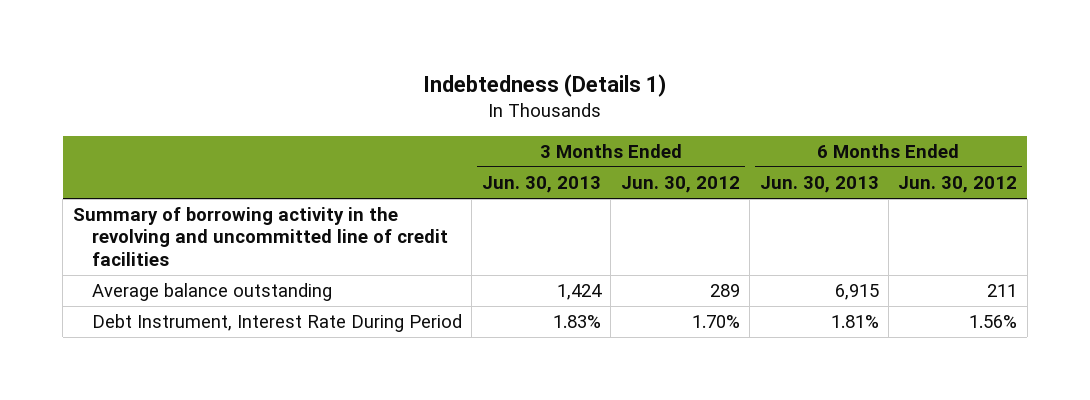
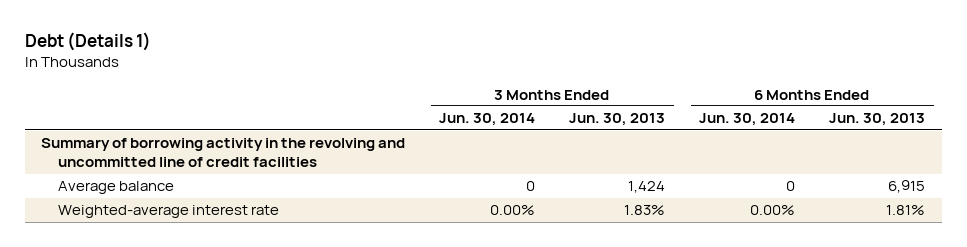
- Indebtedness (Details 1)
+ Debt (Details 1)
- | 3 Months Ended Jun. 30, 2013 | 3 Months Ended Jun. 30, 2012 | 6 Months Ended Jun. 30, 2013 | 6 Months Ended Jun. 30, 2012
+ | 3 Months Ended Jun. 30, 2014 | 3 Months Ended Jun. 30, 2013 | 6 Months Ended Jun. 30, 2014 | 6 Months Ended Jun. 30, 2013
- Average balance outstanding | 1,424 | 289 | 6,915 | 211
- Debt Instrument, Interest Rate During Period | 1.83% | 1.70% | 1.81% | 1.56%
+ Average balance | 0 | 1,424 | 0 | 6,915
+ Weighted-average interest rate | 0.00% | 1.83% | 0.00% | 1.81%

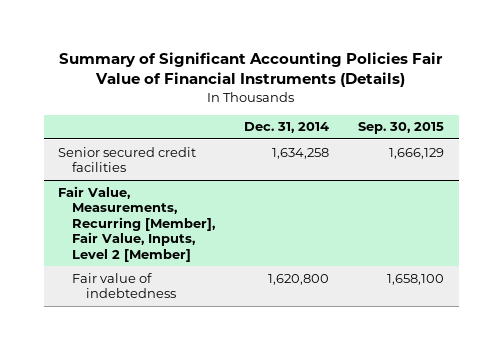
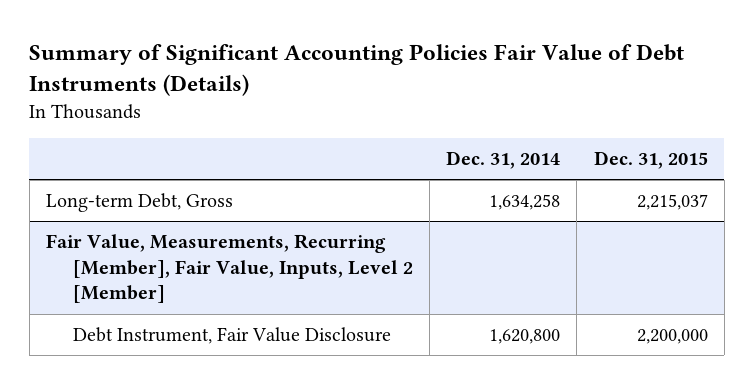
- Summary of Significant Accounting Policies Fair Value of Financial Instruments (Details)
+ Summary of Significant Accounting Policies Fair Value of Debt Instruments (Details)
- | Dec. 31, 2014 | Sep. 30, 2015
+ | Dec. 31, 2014 | Dec. 31, 2015
- Senior secured credit facilities | 1,634,258 | 1,666,129
+ Long-term Debt, Gross | 1,634,258 | 2,215,037
@ Fair Value, Measurements, Recurring [Member], Fair Value, Inputs, Level 2 [Member]
- Fair value of indebtedness | 1,620,800 | 1,658,100
+ Debt Instrument, Fair Value Disclosure | 1,620,800 | 2,200,000

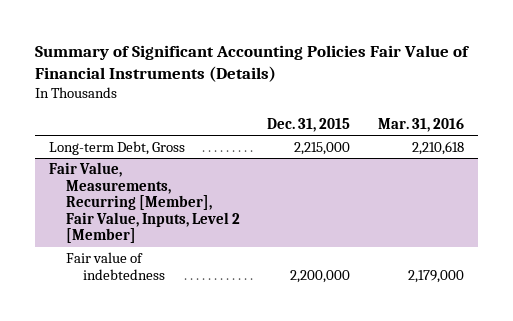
- Summary of Significant Accounting Policies Fair Value of Debt Instruments (Details)
+ Summary of Significant Accounting Policies Fair Value of Financial Instruments (Details)
- | Dec. 31, 2014 | Dec. 31, 2015
+ | Dec. 31, 2015 | Mar. 31, 2016
- Long-term Debt, Gross | 1,634,258 | 2,215,037
+ Long-term Debt, Gross | 2,215,000 | 2,210,618
@ Fair Value, Measurements, Recurring [Member], Fair Value, Inputs, Level 2 [Member]
- Debt Instrument, Fair Value Disclosure | 1,620,800 | 2,200,000
+ Fair value of indebtedness | 2,200,000 | 2,179,000

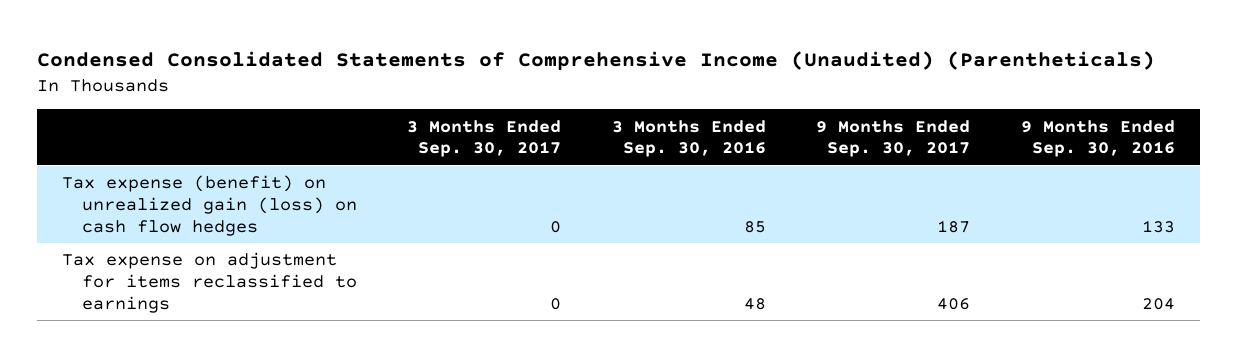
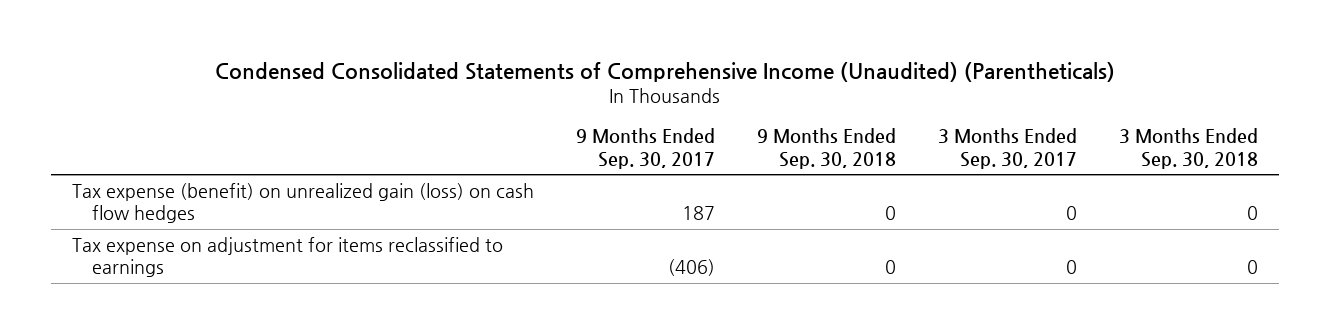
- | 3 Months Ended Sep. 30, 2017 | 3 Months Ended Sep. 30, 2016 | 9 Months Ended Sep. 30, 2017 | 9 Months Ended Sep. 30, 2016
+ | 9 Months Ended Sep. 30, 2017 | 9 Months Ended Sep. 30, 2018 | 3 Months Ended Sep. 30, 2017 | 3 Months Ended Sep. 30, 2018
- Tax expense on adjustment for items reclassified to earnings | 0 | 48 | 406 | 204
+ Tax expense on adjustment for items reclassified to earnings | (406) | 0 | 0 | 0

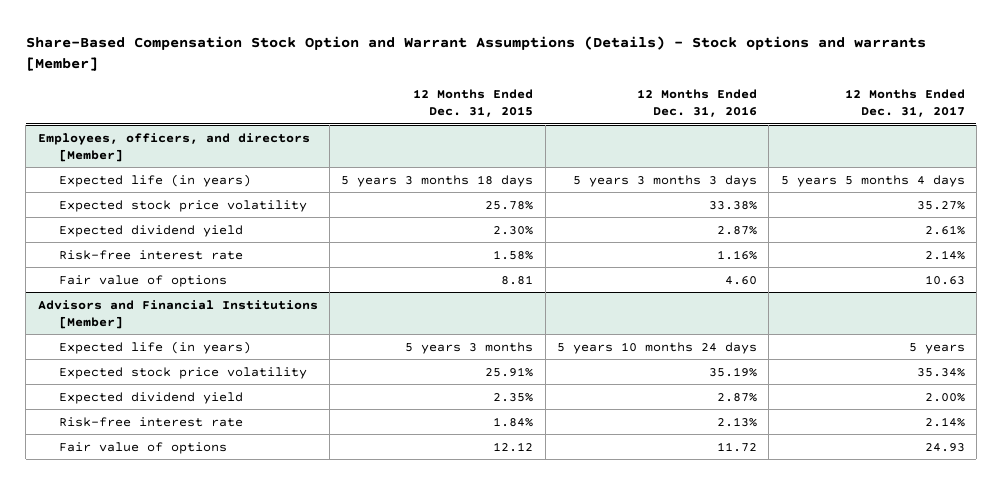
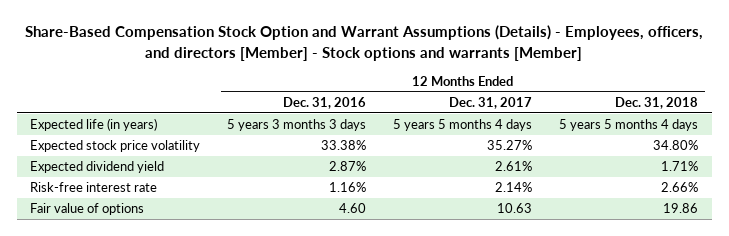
- Share-Based Compensation Stock Option and Warrant Assumptions (Details) - Stock options and warrants [Member]
+ Share-Based Compensation Stock Option and Warrant Assumptions (Details) - Employees, officers, and directors [Member] - Stock options and warrants [Member]
- | 12 Months Ended Dec. 31, 2015 | 12 Months Ended Dec. 31, 2016 | 12 Months Ended Dec. 31, 2017
+ | 12 Months Ended Dec. 31, 2016 | 12 Months Ended Dec. 31, 2017 | 12 Months Ended Dec. 31, 2018
- Employees, officers, and directors [Member]
- Advisors and Financial Institutions [Member]
- Expected life (in years) | 5 years 3 months | 5 years 10 months 24 days | 5 years
- Expected stock price volatility | 25.91% | 35.19% | 35.34%
- Expected dividend yield | 2.35% | 2.87% | 2.00%
- Risk-free interest rate | 1.84% | 2.13% | 2.14%
- Fair value of options | 12.12 | 11.72 | 24.93

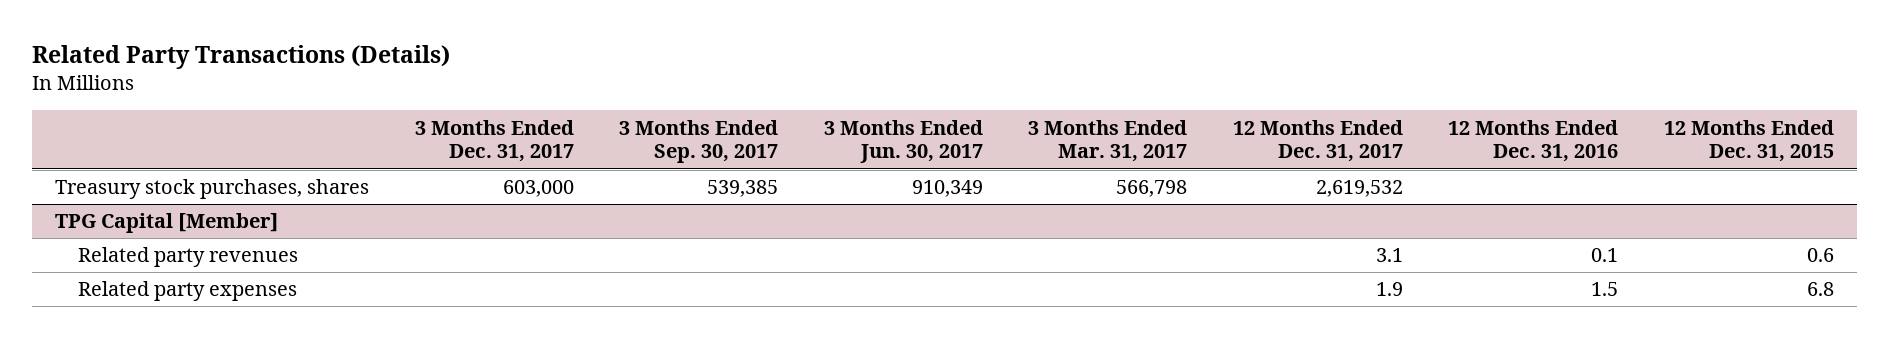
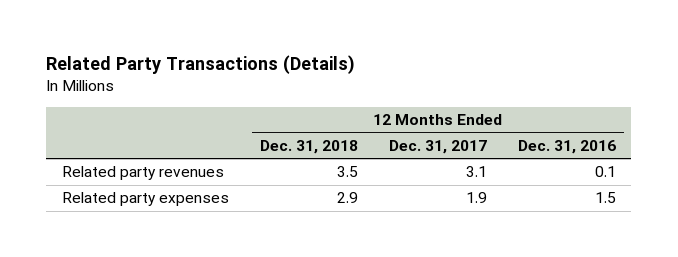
- | 3 Months Ended Dec. 31, 2017 | 3 Months Ended Sep. 30, 2017 | 3 Months Ended Jun. 30, 2017 | 3 Months Ended Mar. 31, 2017 | 12 Months Ended Dec. 31, 2017 | 12 Months Ended Dec. 31, 2016 | 12 Months Ended Dec. 31, 2015
+ | 12 Months Ended Dec. 31, 2018 | 12 Months Ended Dec. 31, 2017 | 12 Months Ended Dec. 31, 2016
- Treasury stock purchases, shares | 603,000 | 539,385 | 910,349 | 566,798 | 2,619,532 | |
- TPG Capital [Member]

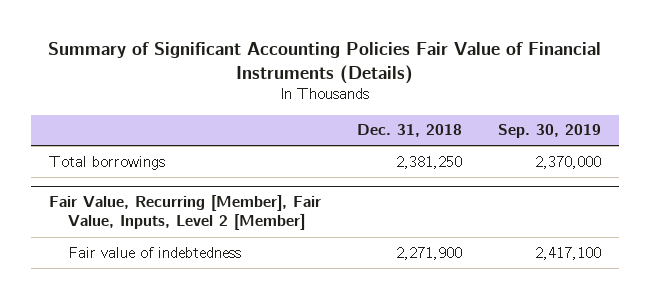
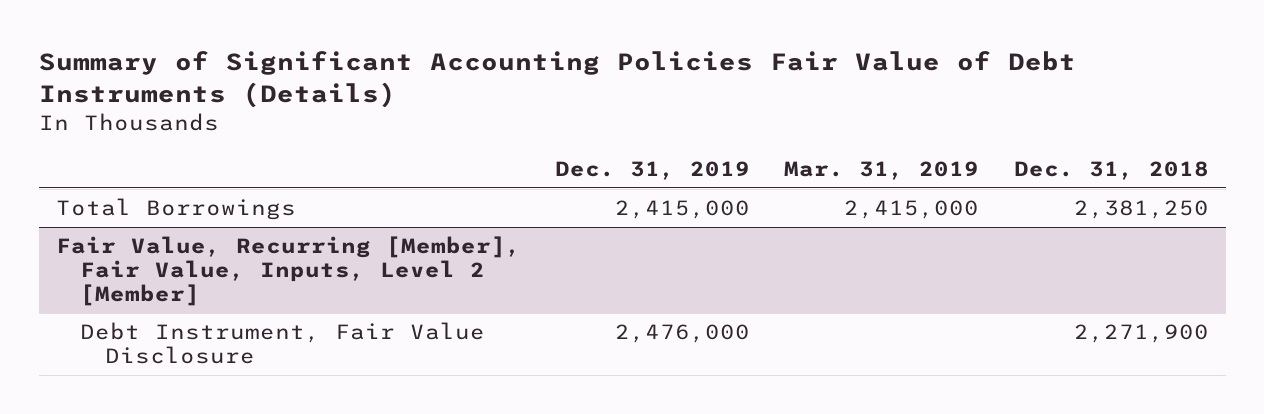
- Summary of Significant Accounting Policies Fair Value of Financial Instruments (Details)
+ Summary of Significant Accounting Policies Fair Value of Debt Instruments (Details)
- | Dec. 31, 2018 | Sep. 30, 2019
+ | Dec. 31, 2019 | Mar. 31, 2019 | Dec. 31, 2018
- Total borrowings | 2,381,250 | 2,370,000
+ Total Borrowings | 2,415,000 | 2,415,000 | 2,381,250
@ Fair Value, Recurring [Member], Fair Value, Inputs, Level 2 [Member]
- Fair value of indebtedness | 2,271,900 | 2,417,100
+ Debt Instrument, Fair Value Disclosure | 2,476,000 | | 2,271,900

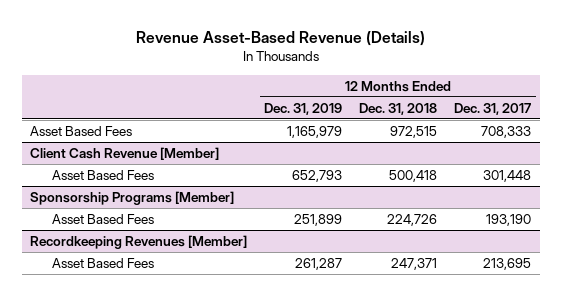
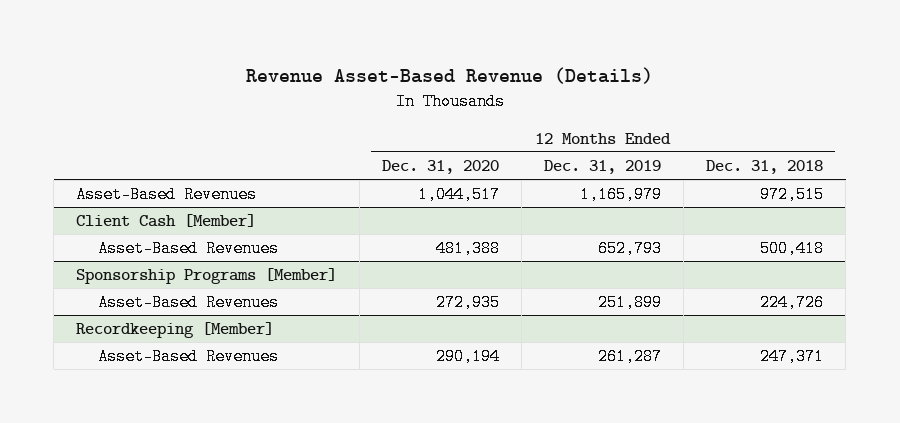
- | 12 Months Ended Dec. 31, 2019 | 12 Months Ended Dec. 31, 2018 | 12 Months Ended Dec. 31, 2017
+ | 12 Months Ended Dec. 31, 2020 | 12 Months Ended Dec. 31, 2019 | 12 Months Ended Dec. 31, 2018
- Asset Based Fees | 1,165,979 | 972,515 | 708,333
- Client Cash Revenue [Member]
- Asset Based Fees | 652,793 | 500,418 | 301,448
+ Asset-Based Revenues | 1,044,517 | 1,165,979 | 972,515
+ Client Cash [Member]
+ Asset-Based Revenues | 481,388 | 652,793 | 500,418
@ Sponsorship Programs [Member]
- Asset Based Fees | 251,899 | 224,726 | 193,190
- Recordkeeping Revenues [Member]
- Asset Based Fees | 261,287 | 247,371 | 213,695
@ Sponsorship Programs [Member]
+ Asset-Based Revenues | 272,935 | 251,899 | 224,726
+ Recordkeeping [Member]
+ Asset-Based Revenues | 290,194 | 261,287 | 247,371

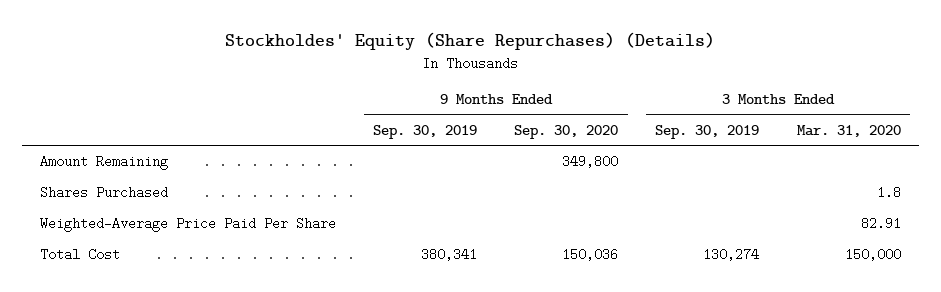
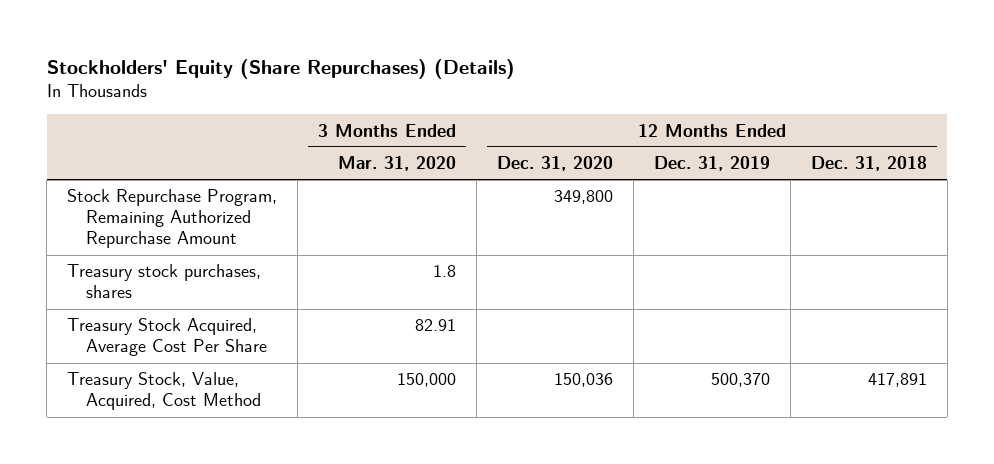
- Stockholdes' Equity (Share Repurchases) (Details)
+ Stockholders' Equity (Share Repurchases) (Details)
- | 9 Months Ended Sep. 30, 2019 | 9 Months Ended Sep. 30, 2020 | 3 Months Ended Sep. 30, 2019 | 3 Months Ended Mar. 31, 2020
+ | 3 Months Ended Mar. 31, 2020 | 12 Months Ended Dec. 31, 2020 | 12 Months Ended Dec. 31, 2019 | 12 Months Ended Dec. 31, 2018
- Amount Remaining | | 349,800 | |
- Shares Purchased | | | | 1.8
- Weighted-Average Price Paid Per Share | | | | 82.91
- Total Cost | 380,341 | 150,036 | 130,274 | 150,000
+ Stock Repurchase Program, Remaining Authorized Repurchase Amount | | 349,800 | |
+ Treasury stock purchases, shares | 1.8 | | |
+ Treasury Stock Acquired, Average Cost Per Share | 82.91 | | |
+ Treasury Stock, Value, Acquired, Cost Method | 150,000 | 150,036 | 500,370 | 417,891

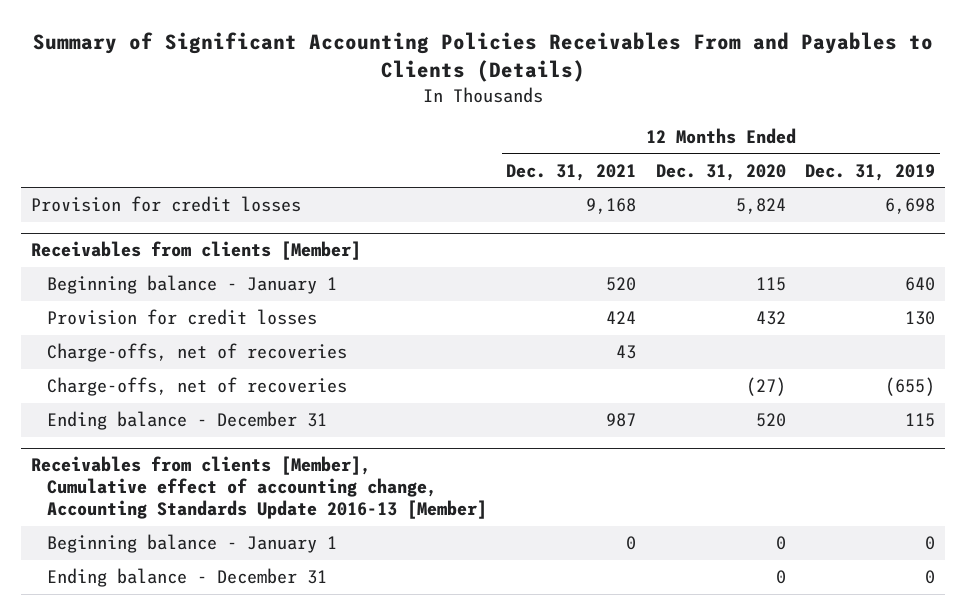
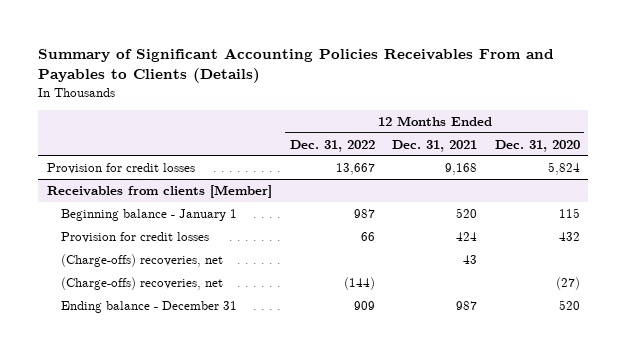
- | 12 Months Ended Dec. 31, 2021 | 12 Months Ended Dec. 31, 2020 | 12 Months Ended Dec. 31, 2019
+ | 12 Months Ended Dec. 31, 2022 | 12 Months Ended Dec. 31, 2021 | 12 Months Ended Dec. 31, 2020
@ Receivables from clients [Member]
- Charge-offs, net of recoveries | 43 | |
- Charge-offs, net of recoveries | | (27) | (655)
+ (Charge-offs) recoveries, net | | 43 |
+ (Charge-offs) recoveries, net | (144) | | (27)
- Receivables from clients [Member], Cumulative effect of accounting change, Accounting Standards Update 2016-13 [Member]
- Beginning balance - January 1 | 0 | 0 | 0
- Ending balance - December 31 | | 0 | 0

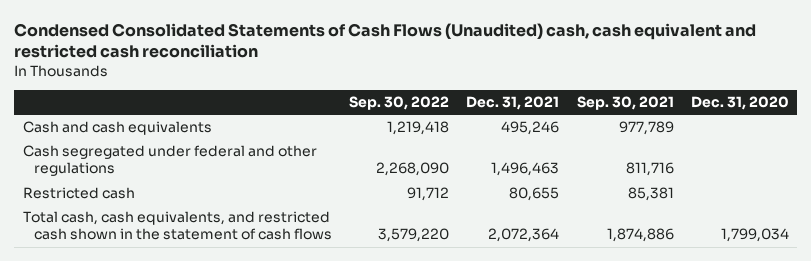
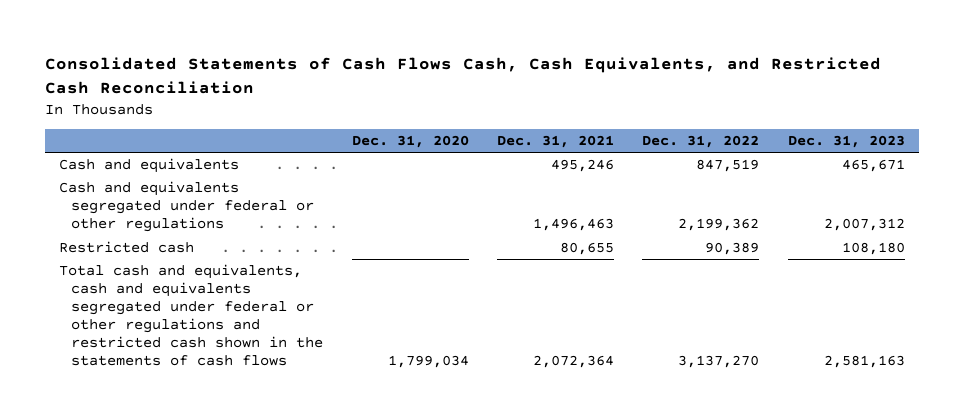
- Condensed Consolidated Statements of Cash Flows (Unaudited) cash, cash equivalent and restricted cash reconciliation
+ Consolidated Statements of Cash Flows Cash, Cash Equivalents, and Restricted Cash Reconciliation
- | Sep. 30, 2022 | Dec. 31, 2021 | Sep. 30, 2021 | Dec. 31, 2020
+ | Dec. 31, 2020 | Dec. 31, 2021 | Dec. 31, 2022 | Dec. 31, 2023
- Cash and cash equivalents | 1,219,418 | 495,246 | 977,789 |
- Cash segregated under federal and other regulations | 2,268,090 | 1,496,463 | 811,716 |
+ Cash and equivalents | | 495,246 | 847,519 | 465,671
+ Cash and equivalents segregated under federal or other regulations | | 1,496,463 | 2,199,362 | 2,007,312
- Total cash, cash equivalents, and restricted cash shown in the statement of cash flows | 3,579,220 | 2,072,364 | 1,874,886 | 1,799,034
+ Total cash and equivalents, cash and equivalents segregated under federal or other regulations and restricted cash shown in the statements of cash flows | 1,799,034 | 2,072,364 | 3,137,270 | 2,581,163

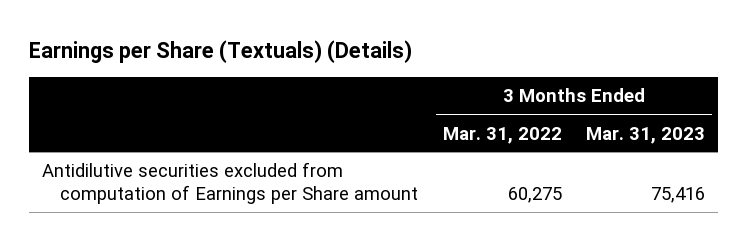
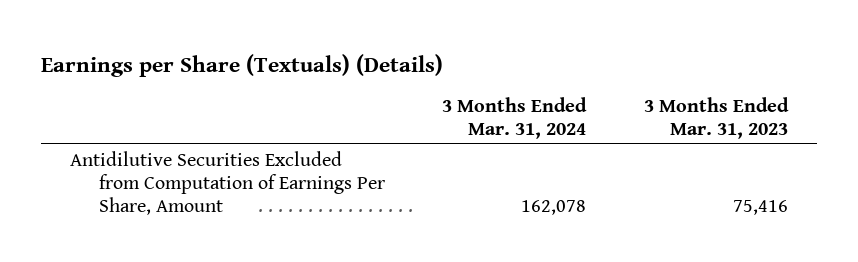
- | 3 Months Ended Mar. 31, 2022 | 3 Months Ended Mar. 31, 2023
+ | 3 Months Ended Mar. 31, 2024 | 3 Months Ended Mar. 31, 2023
- Antidilutive securities excluded from computation of Earnings per Share amount | 60,275 | 75,416
+ Antidilutive Securities Excluded from Computation of Earnings Per Share, Amount | 162,078 | 75,416

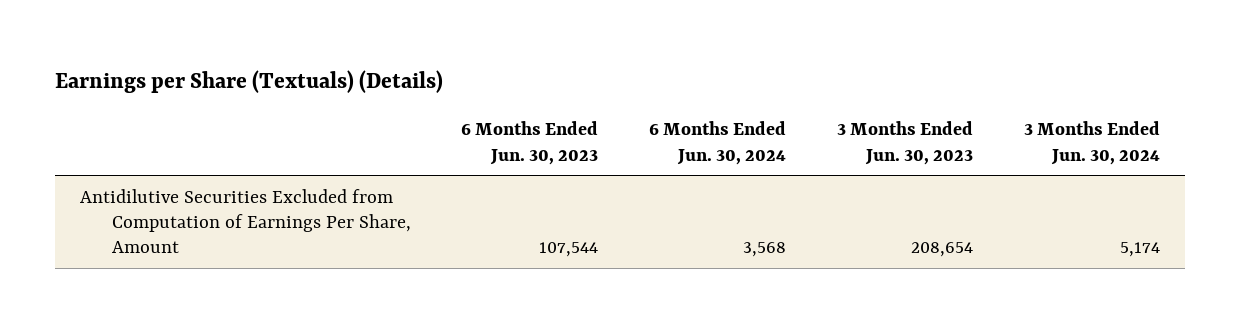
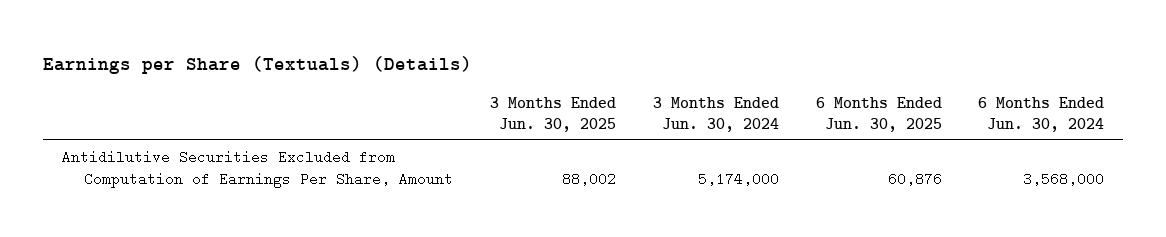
- | 6 Months Ended Jun. 30, 2023 | 6 Months Ended Jun. 30, 2024 | 3 Months Ended Jun. 30, 2023 | 3 Months Ended Jun. 30, 2024
+ | 3 Months Ended Jun. 30, 2025 | 3 Months Ended Jun. 30, 2024 | 6 Months Ended Jun. 30, 2025 | 6 Months Ended Jun. 30, 2024
- Antidilutive Securities Excluded from Computation of Earnings Per Share, Amount | 107,544 | 3,568 | 208,654 | 5,174
+ Antidilutive Securities Excluded from Computation of Earnings Per Share, Amount | 88,002 | 5,174,000 | 60,876 | 3,568,000

